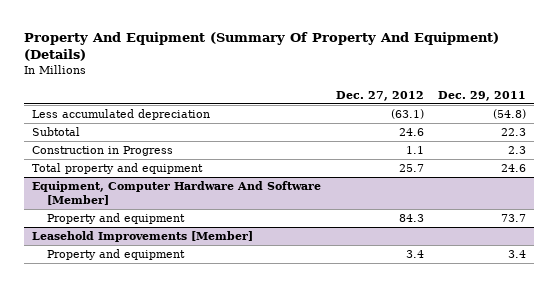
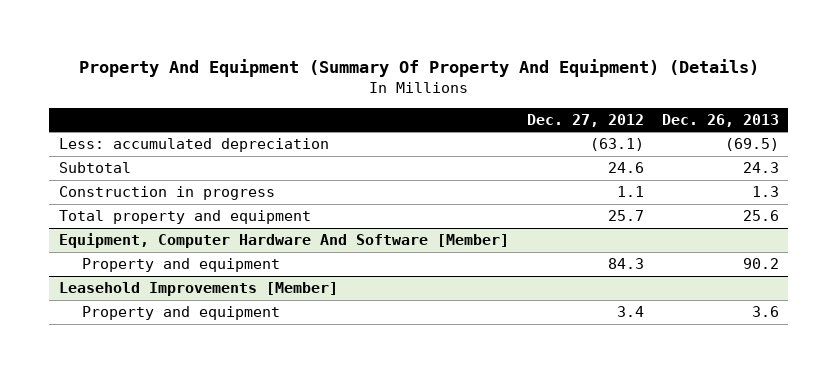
- | Dec. 27, 2012 | Dec. 29, 2011
+ | Dec. 27, 2012 | Dec. 26, 2013
- Less accumulated depreciation | (63.1) | (54.8)
+ Less: accumulated depreciation | (63.1) | (69.5)
- Construction in Progress | 1.1 | 2.3
+ Construction in progress | 1.1 | 1.3

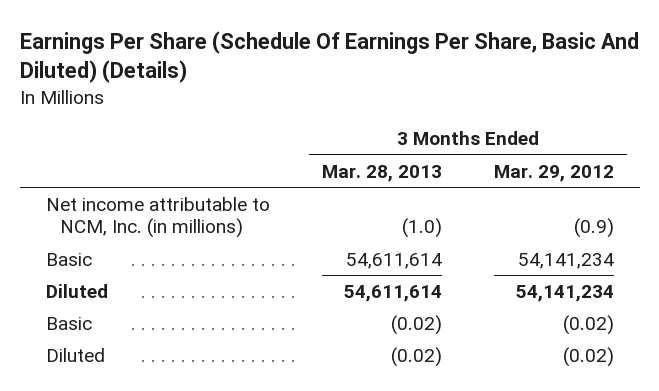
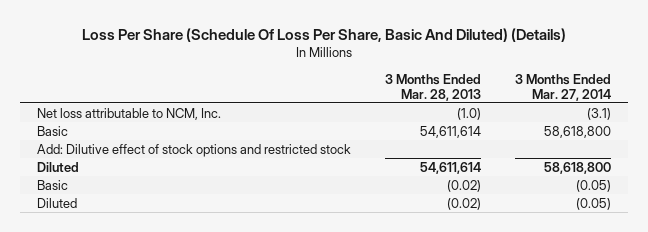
- Earnings Per Share (Schedule Of Earnings Per Share, Basic And Diluted) (Details)
+ Loss Per Share (Schedule Of Loss Per Share, Basic And Diluted) (Details)
- | 3 Months Ended Mar. 28, 2013 | 3 Months Ended Mar. 29, 2012
+ | 3 Months Ended Mar. 28, 2013 | 3 Months Ended Mar. 27, 2014
- Net income attributable to NCM, Inc. (in millions) | (1.0) | (0.9)
+ Net loss attributable to NCM, Inc. | (1.0) | (3.1)
+ Add: Dilutive effect of stock options and restricted stock

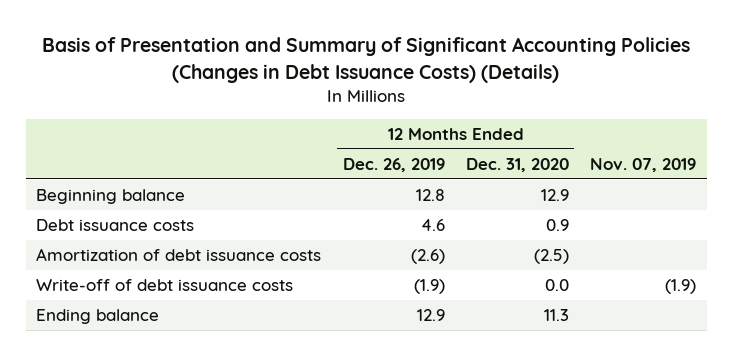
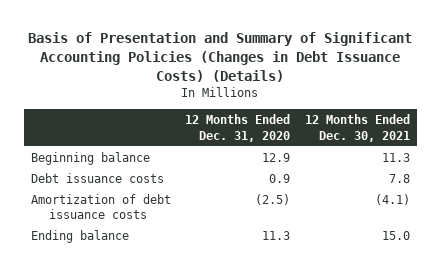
- | 12 Months Ended Dec. 26, 2019 | 12 Months Ended Dec. 31, 2020 | Nov. 07, 2019
+ | 12 Months Ended Dec. 31, 2020 | 12 Months Ended Dec. 30, 2021
- Write-off of debt issuance costs | (1.9) | 0.0 | (1.9)

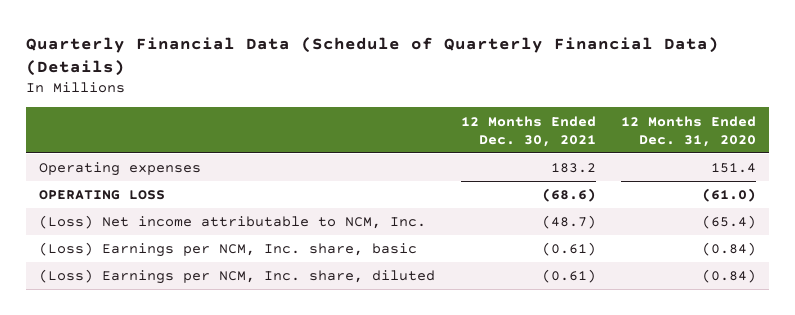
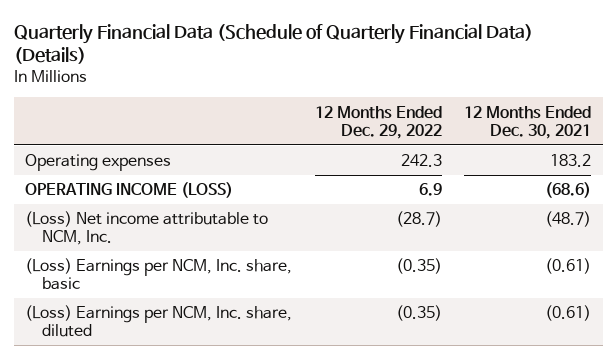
- | 12 Months Ended Dec. 30, 2021 | 12 Months Ended Dec. 31, 2020
+ | 12 Months Ended Dec. 29, 2022 | 12 Months Ended Dec. 30, 2021
- OPERATING LOSS | (68.6) | (61.0)
+ OPERATING INCOME (LOSS) | 6.9 | (68.6)

